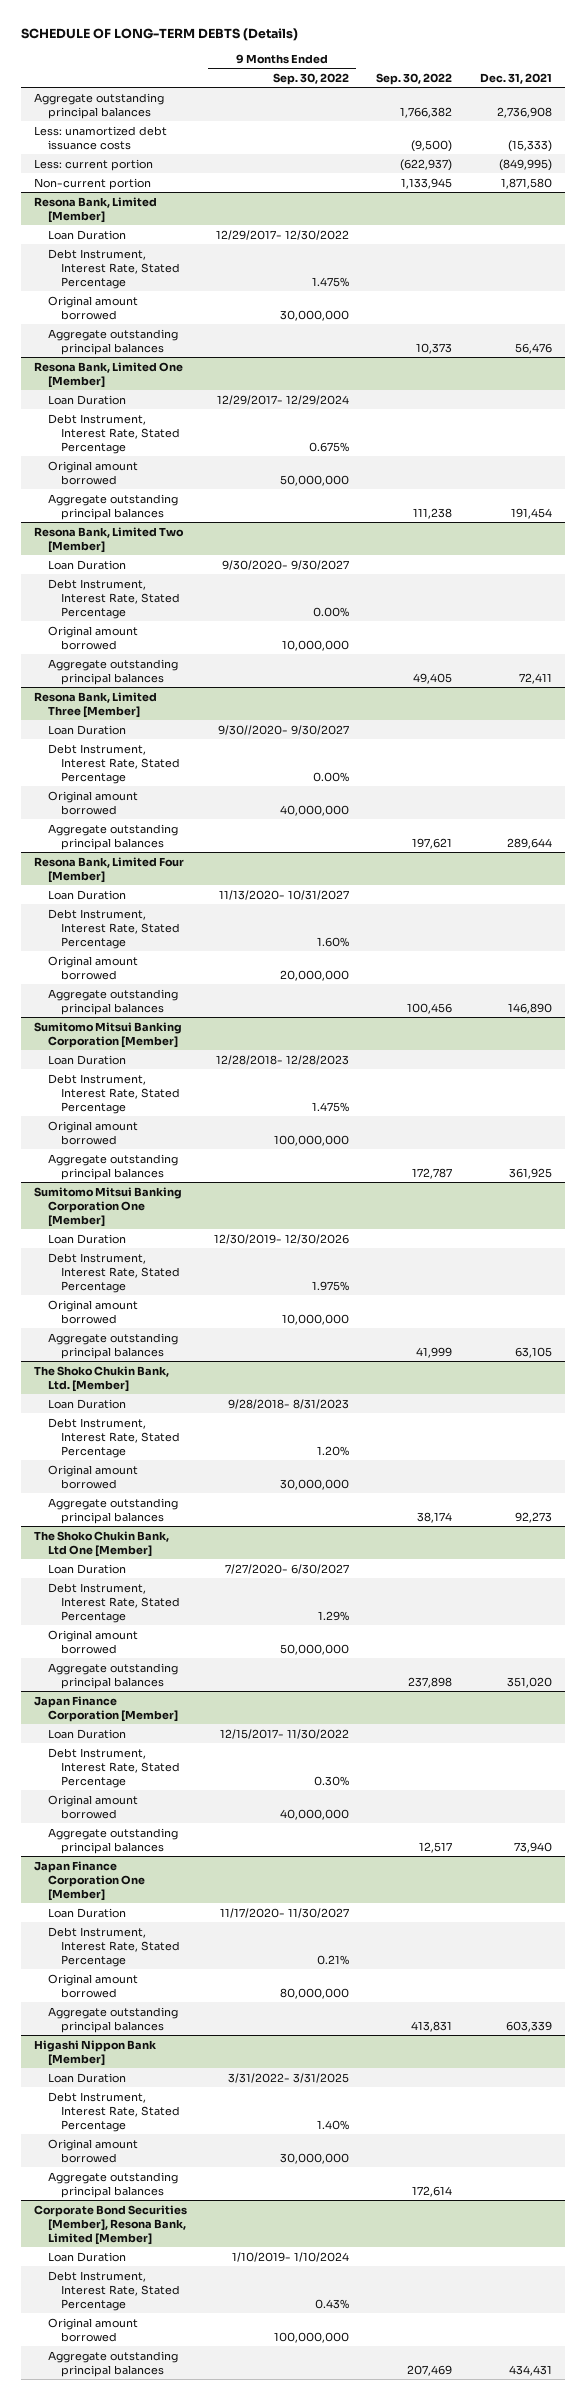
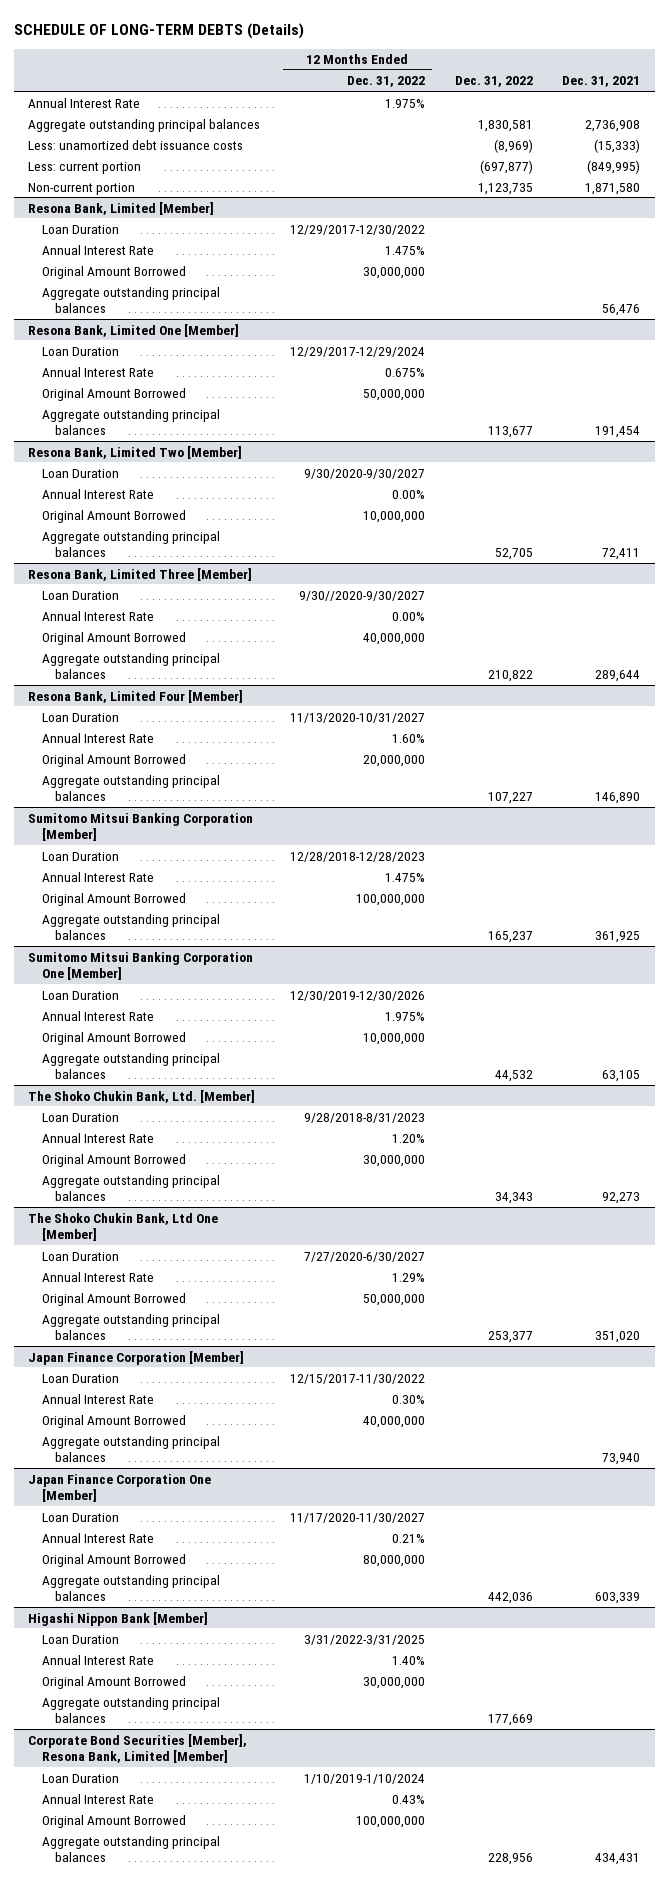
- | 9 Months Ended Sep. 30, 2022 | Sep. 30, 2022 | Dec. 31, 2021
+ | 12 Months Ended Dec. 31, 2022 | Dec. 31, 2022 | Dec. 31, 2021
+ Annual Interest Rate | 1.975% | |
@ Resona Bank, Limited [Member]
- Debt Instrument, Interest Rate, Stated Percentage | 1.475% | |
- Original amount borrowed | 30,000,000 | |
+ Annual Interest Rate | 1.475% | |
+ Original Amount Borrowed | 30,000,000 | |
@ Resona Bank, Limited One [Member]
- Debt Instrument, Interest Rate, Stated Percentage | 0.675% | |
- Original amount borrowed | 50,000,000 | |
+ Annual Interest Rate | 0.675% | |
+ Original Amount Borrowed | 50,000,000 | |
@ Resona Bank, Limited Two [Member]
- Debt Instrument, Interest Rate, Stated Percentage | 0.00% | |
- Original amount borrowed | 10,000,000 | |
+ Annual Interest Rate | 0.00% | |
+ Original Amount Borrowed | 10,000,000 | |
@ Resona Bank, Limited Three [Member]
- Debt Instrument, Interest Rate, Stated Percentage | 0.00% | |
- Original amount borrowed | 40,000,000 | |
+ Annual Interest Rate | 0.00% | |
+ Original Amount Borrowed | 40,000,000 | |
@ Resona Bank, Limited Four [Member]
- Debt Instrument, Interest Rate, Stated Percentage | 1.60% | |
- Original amount borrowed | 20,000,000 | |
+ Annual Interest Rate | 1.60% | |
+ Original Amount Borrowed | 20,000,000 | |
@ Sumitomo Mitsui Banking Corporation [Member]
- Debt Instrument, Interest Rate, Stated Percentage | 1.475% | |
- Original amount borrowed | 100,000,000 | |
+ Annual Interest Rate | 1.475% | |
+ Original Amount Borrowed | 100,000,000 | |
@ Sumitomo Mitsui Banking Corporation One [Member]
- Debt Instrument, Interest Rate, Stated Percentage | 1.975% | |
- Original amount borrowed | 10,000,000 | |
+ Annual Interest Rate | 1.975% | |
+ Original Amount Borrowed | 10,000,000 | |
@ The Shoko Chukin Bank, Ltd. [Member]
- Debt Instrument, Interest Rate, Stated Percentage | 1.20% | |
- Original amount borrowed | 30,000,000 | |
+ Annual Interest Rate | 1.20% | |
+ Original Amount Borrowed | 30,000,000 | |
@ The Shoko Chukin Bank, Ltd One [Member]
- Debt Instrument, Interest Rate, Stated Percentage | 1.29% | |
- Original amount borrowed | 50,000,000 | |
+ Annual Interest Rate | 1.29% | |
+ Original Amount Borrowed | 50,000,000 | |
@ Japan Finance Corporation [Member]
- Debt Instrument, Interest Rate, Stated Percentage | 0.30% | |
- Original amount borrowed | 40,000,000 | |
+ Annual Interest Rate | 0.30% | |
+ Original Amount Borrowed | 40,000,000 | |
@ Japan Finance Corporation One [Member]
- Debt Instrument, Interest Rate, Stated Percentage | 0.21% | |
- Original amount borrowed | 80,000,000 | |
+ Annual Interest Rate | 0.21% | |
+ Original Amount Borrowed | 80,000,000 | |
@ Higashi Nippon Bank [Member]
- Debt Instrument, Interest Rate, Stated Percentage | 1.40% | |
- Original amount borrowed | 30,000,000 | |
+ Annual Interest Rate | 1.40% | |
+ Original Amount Borrowed | 30,000,000 | |
@ Corporate Bond Securities [Member], Resona Bank, Limited [Member]
- Debt Instrument, Interest Rate, Stated Percentage | 0.43% | |
- Original amount borrowed | 100,000,000 | |
+ Annual Interest Rate | 0.43% | |
+ Original Amount Borrowed | 100,000,000 | |

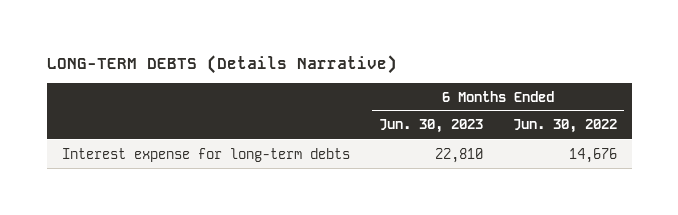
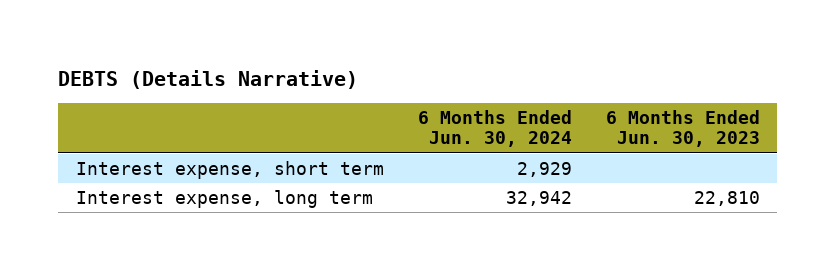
- LONG-TERM DEBTS (Details Narrative)
+ DEBTS (Details Narrative)
- | 6 Months Ended Jun. 30, 2023 | 6 Months Ended Jun. 30, 2022
+ | 6 Months Ended Jun. 30, 2024 | 6 Months Ended Jun. 30, 2023
- Interest expense for long-term debts | 22,810 | 14,676
+ Interest expense, short term | 2,929 |
+ Interest expense, long term | 32,942 | 22,810

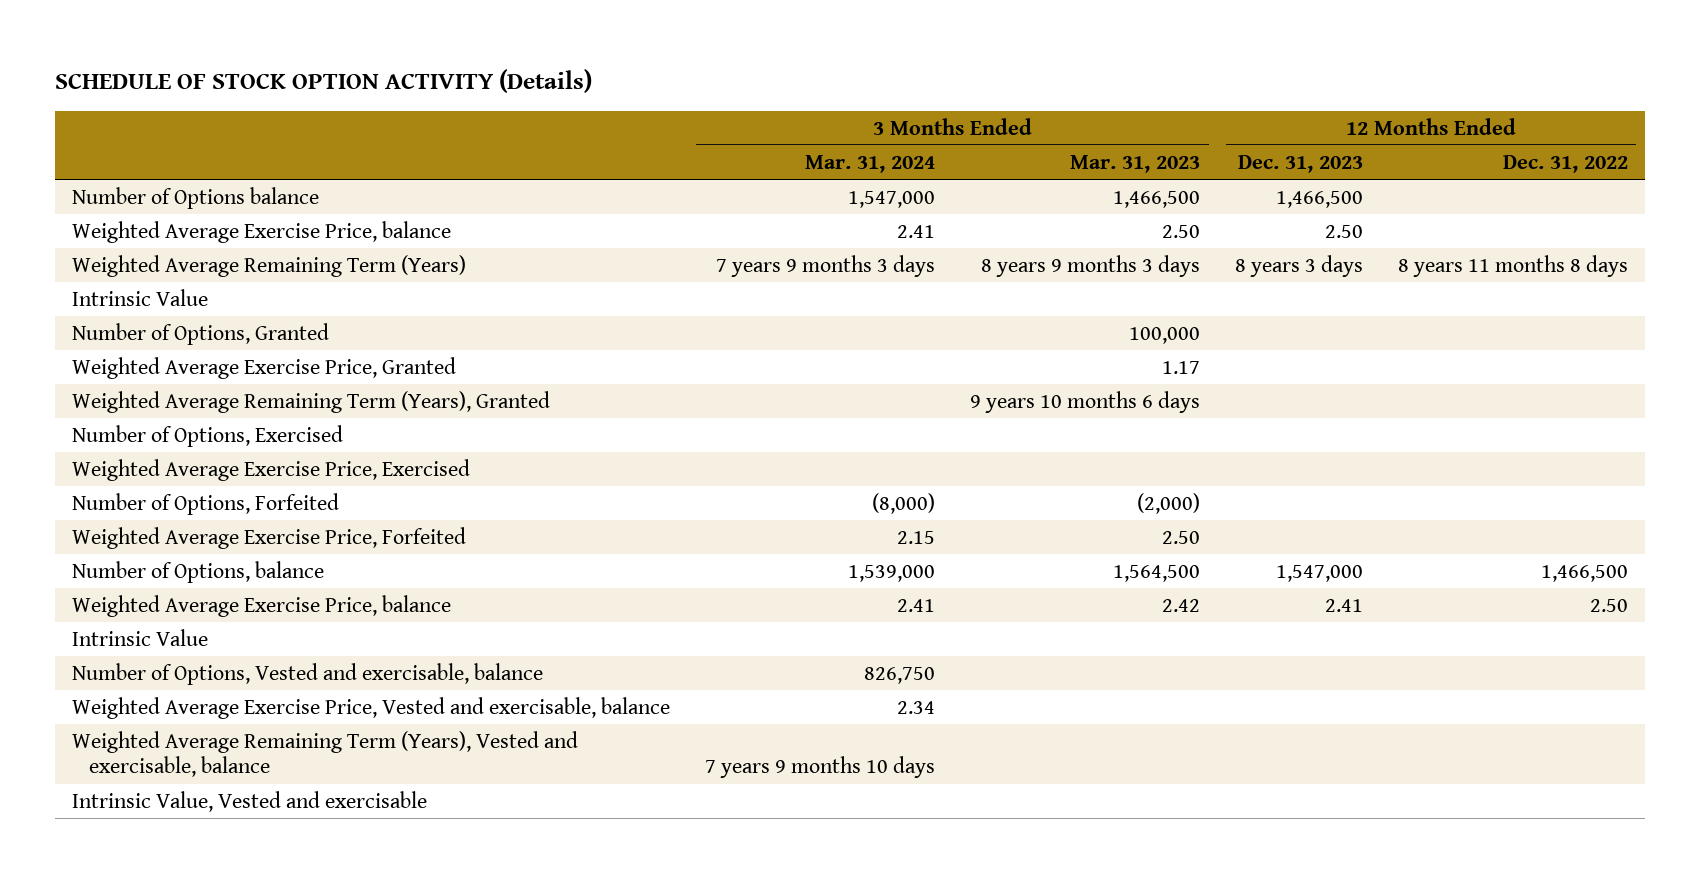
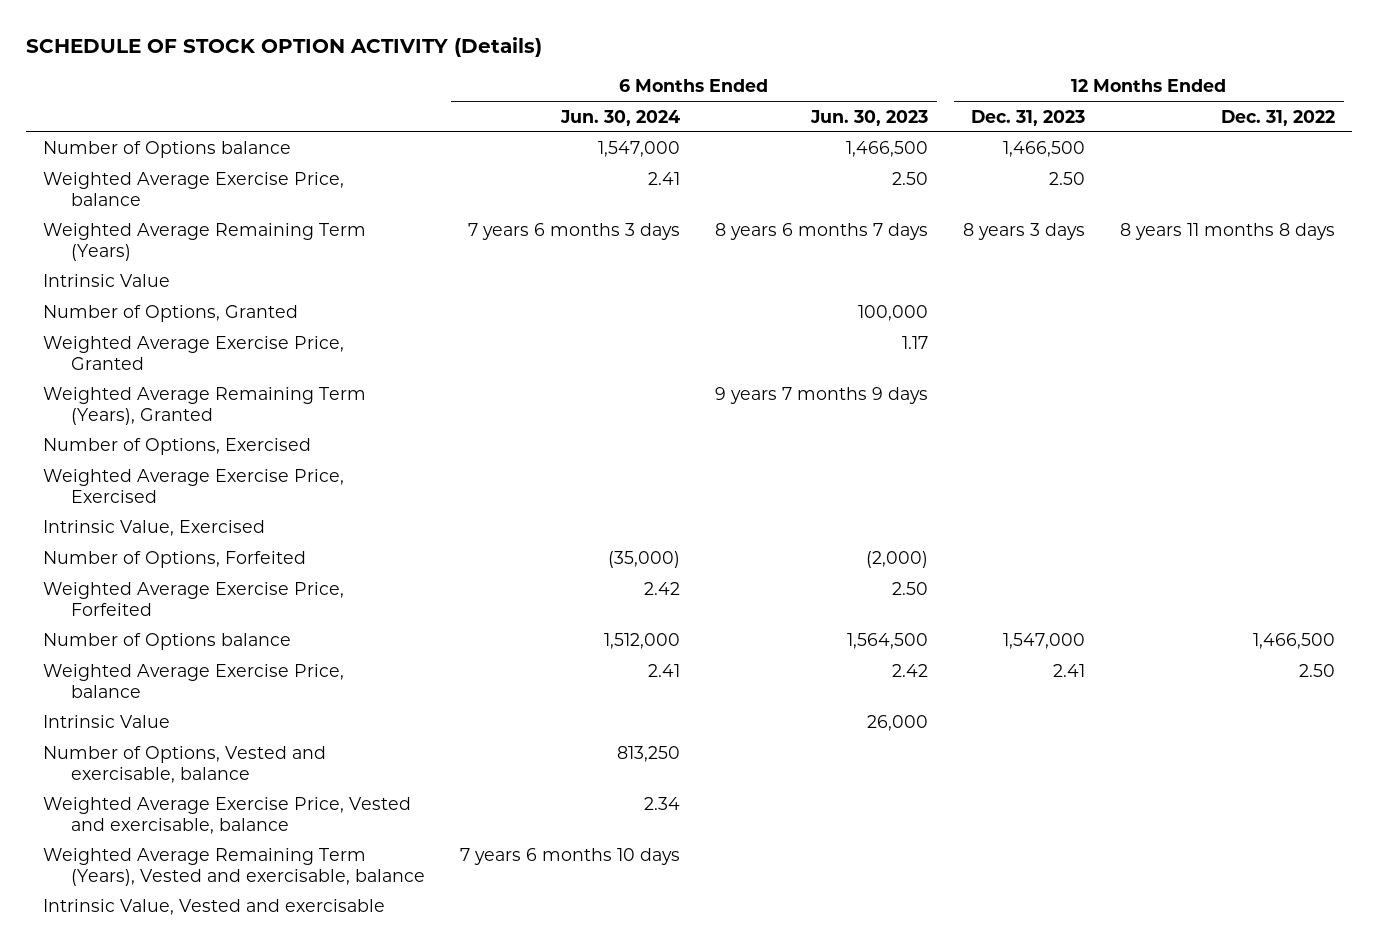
- | 3 Months Ended Mar. 31, 2024 | 3 Months Ended Mar. 31, 2023 | 12 Months Ended Dec. 31, 2023 | 12 Months Ended Dec. 31, 2022
+ | 6 Months Ended Jun. 30, 2024 | 6 Months Ended Jun. 30, 2023 | 12 Months Ended Dec. 31, 2023 | 12 Months Ended Dec. 31, 2022
+ Intrinsic Value, Exercised
- Number of Options, balance | 1,539,000 | 1,564,500 | 1,547,000 | 1,466,500
+ Number of Options balance | 1,512,000 | 1,564,500 | 1,547,000 | 1,466,500

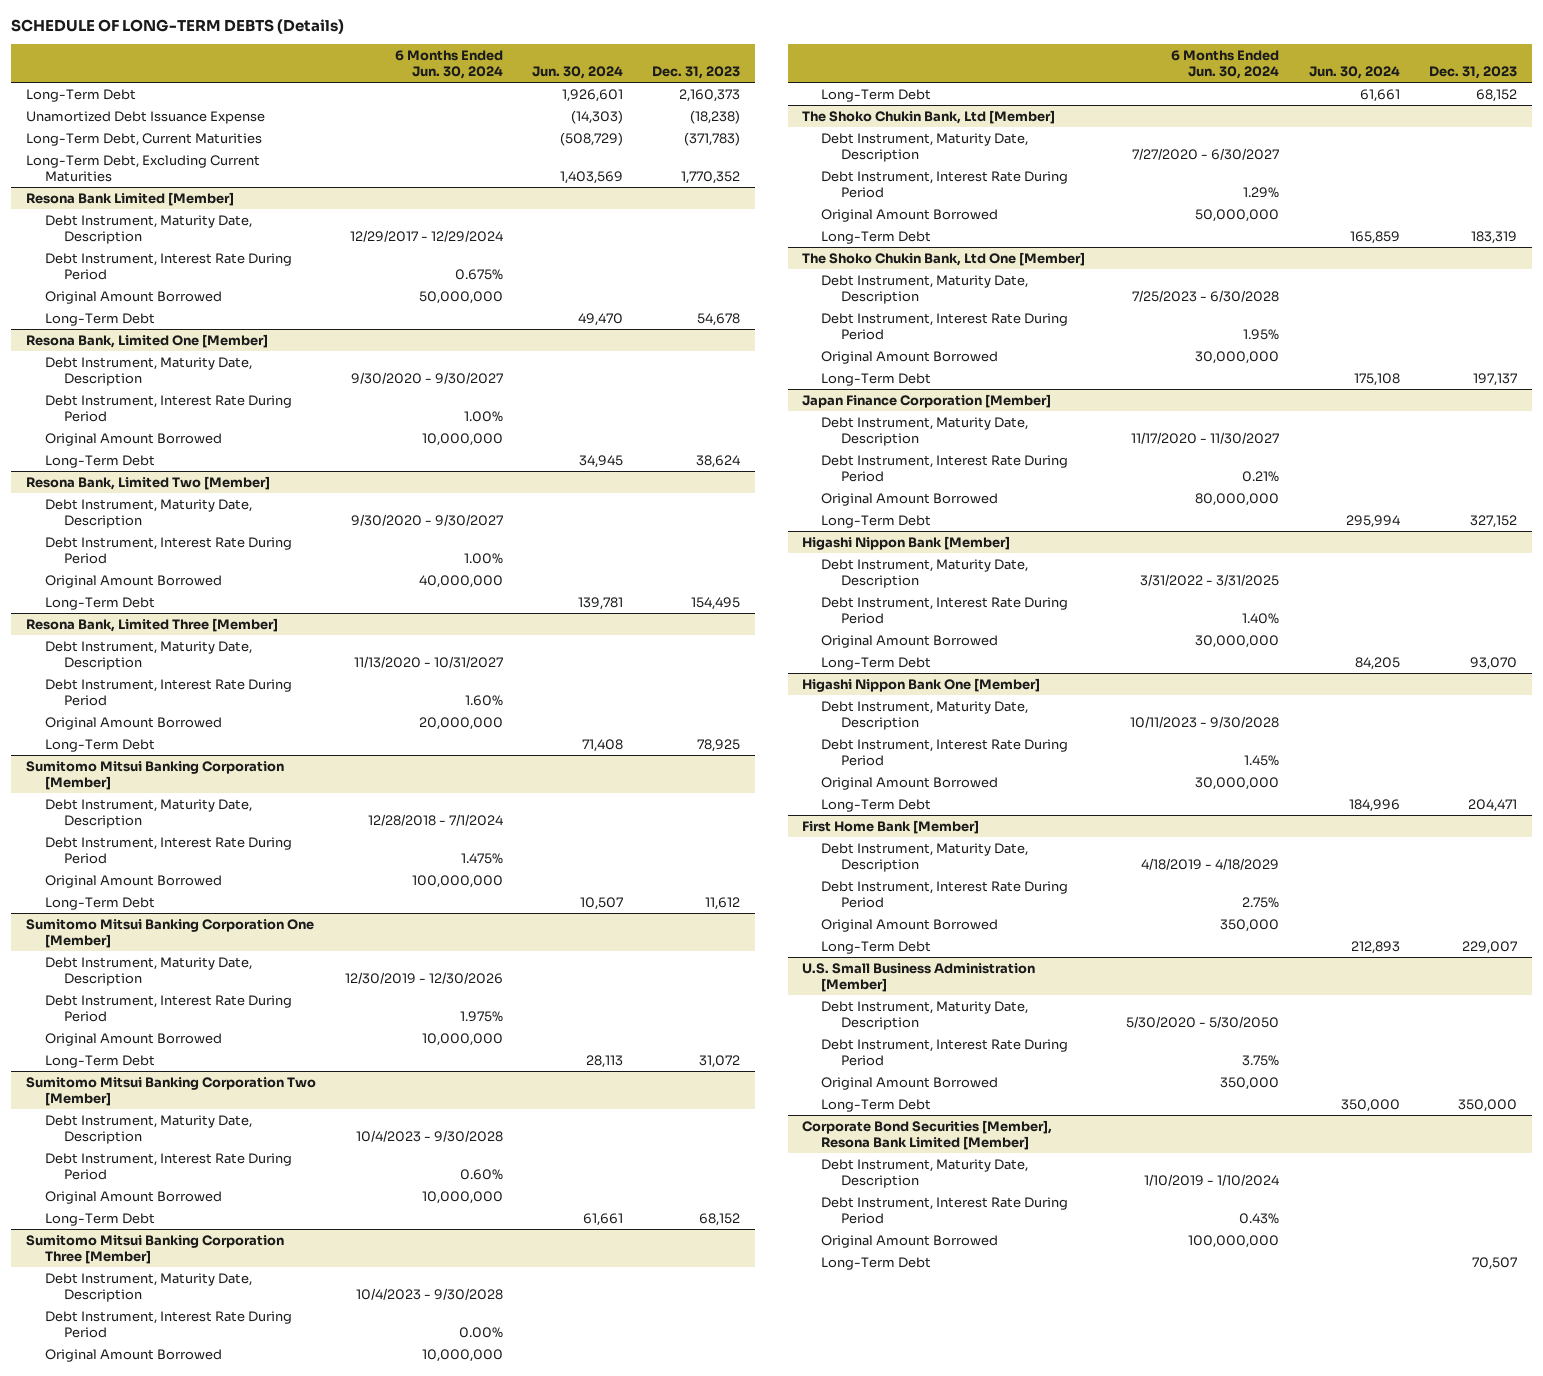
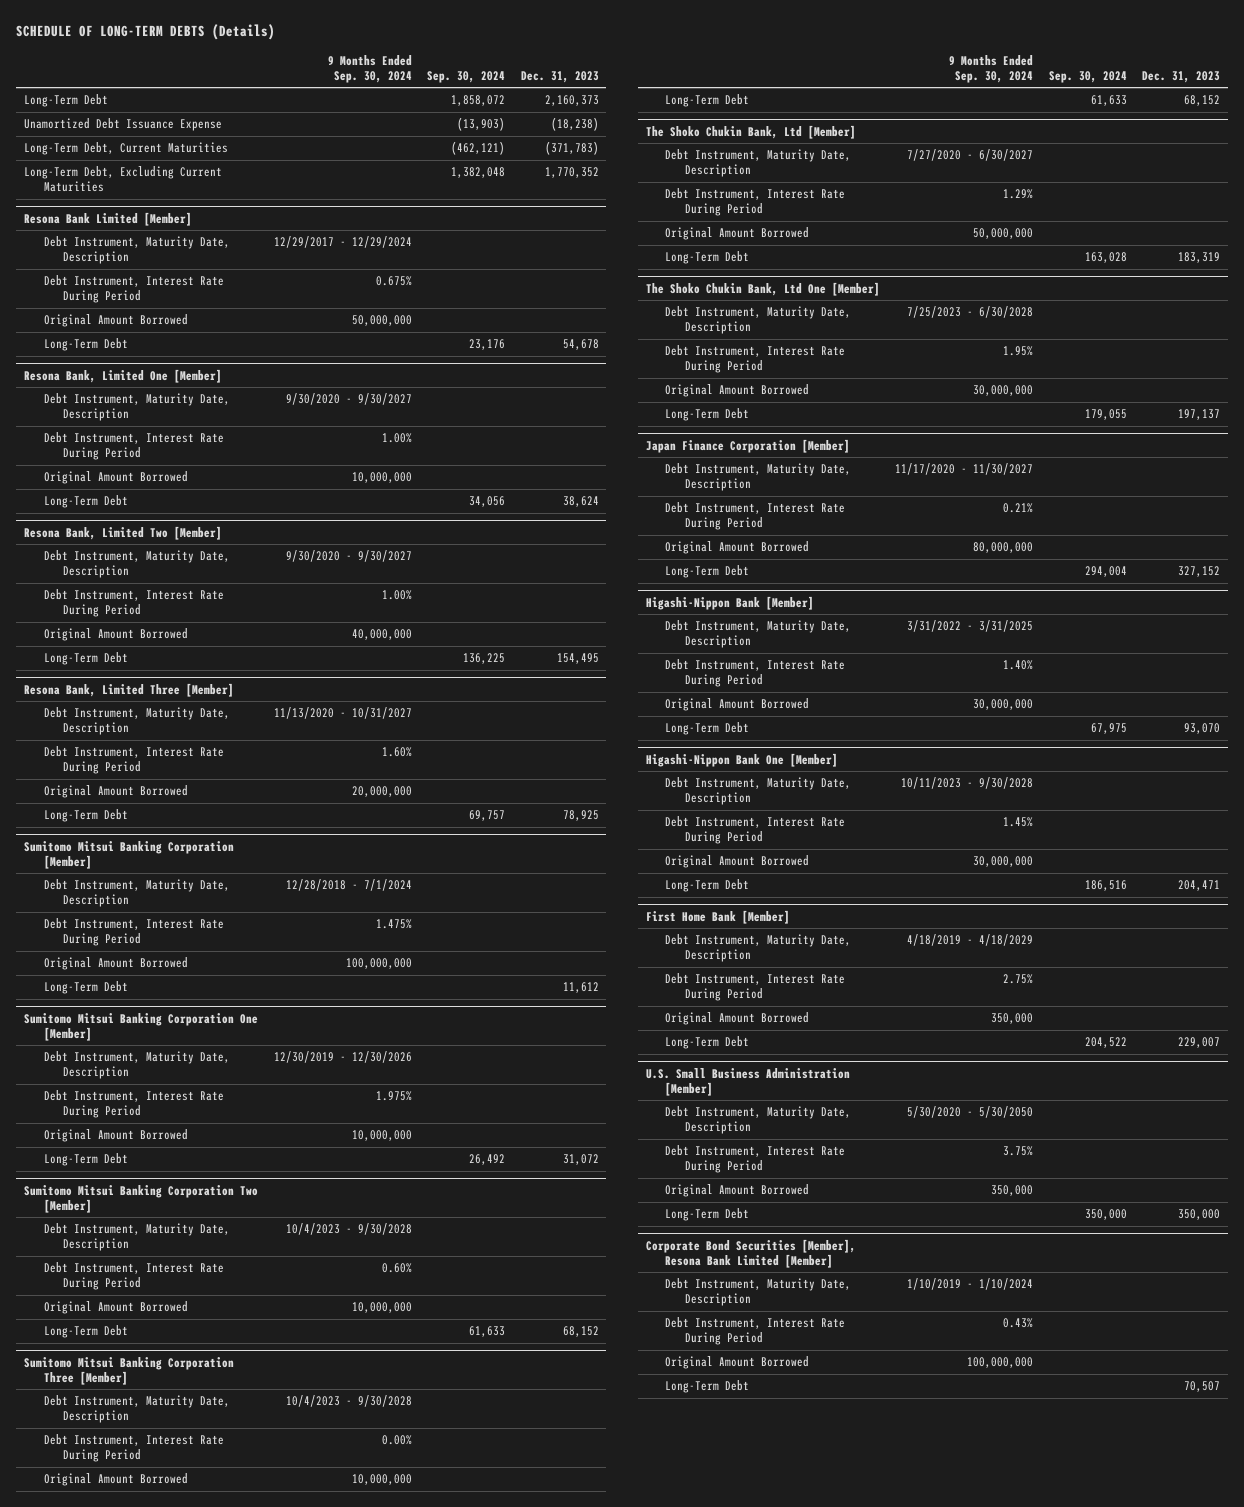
- | 6 Months Ended Jun. 30, 2024 | Jun. 30, 2024 | Dec. 31, 2023
+ | 9 Months Ended Sep. 30, 2024 | Sep. 30, 2024 | Dec. 31, 2023
- Higashi Nippon Bank [Member]
+ Higashi-Nippon Bank [Member]
- Higashi Nippon Bank One [Member]
+ Higashi-Nippon Bank One [Member]

